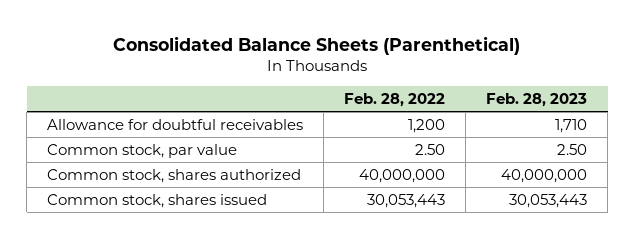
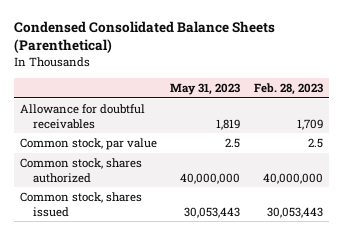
- Consolidated Balance Sheets (Parenthetical)
+ Condensed Consolidated Balance Sheets (Parenthetical)
- | Feb. 28, 2022 | Feb. 28, 2023
+ | May 31, 2023 | Feb. 28, 2023
- Allowance for doubtful receivables | 1,200 | 1,710
- Common stock, par value | 2.50 | 2.50
+ Allowance for doubtful receivables | 1,819 | 1,709
+ Common stock, par value | 2.5 | 2.5

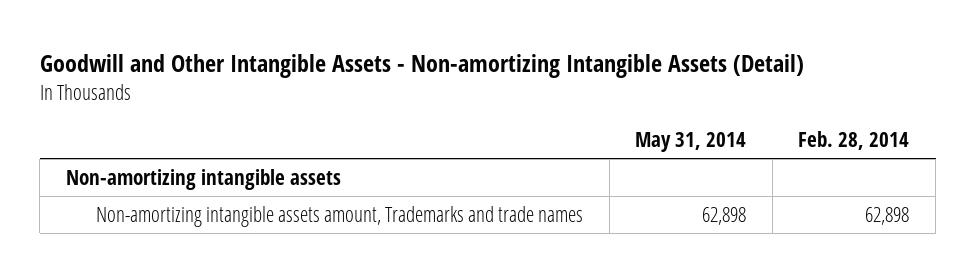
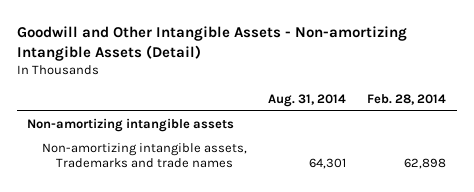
- | May 31, 2014 | Feb. 28, 2014
+ | Aug. 31, 2014 | Feb. 28, 2014
- Non-amortizing intangible assets amount, Trademarks and trade names | 62,898 | 62,898
+ Non-amortizing intangible assets, Trademarks and trade names | 64,301 | 62,898

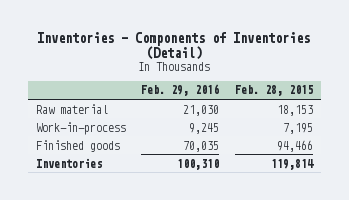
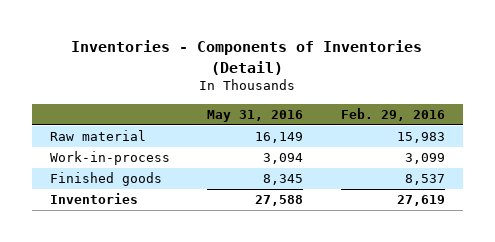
- | Feb. 29, 2016 | Feb. 28, 2015
+ | May 31, 2016 | Feb. 29, 2016
- Raw material | 21,030 | 18,153
- Work-in-process | 9,245 | 7,195
- Finished goods | 70,035 | 94,466
- Inventories | 100,310 | 119,814
+ Raw material | 16,149 | 15,983
+ Work-in-process | 3,094 | 3,099
+ Finished goods | 8,345 | 8,537
+ Inventories | 27,588 | 27,619

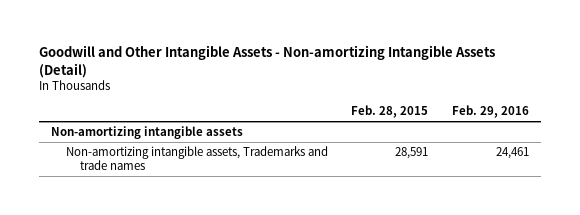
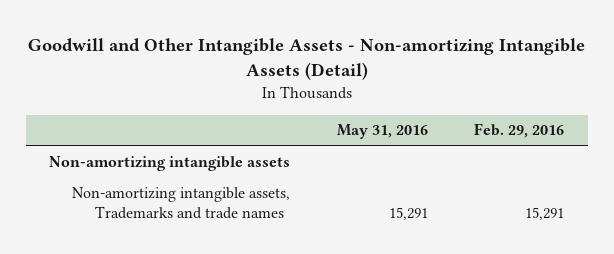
- | Feb. 28, 2015 | Feb. 29, 2016
+ | May 31, 2016 | Feb. 29, 2016
- Non-amortizing intangible assets, Trademarks and trade names | 28,591 | 24,461
+ Non-amortizing intangible assets, Trademarks and trade names | 15,291 | 15,291

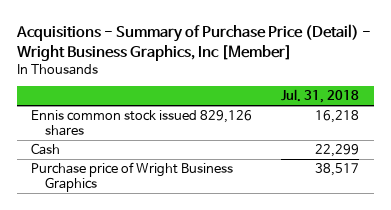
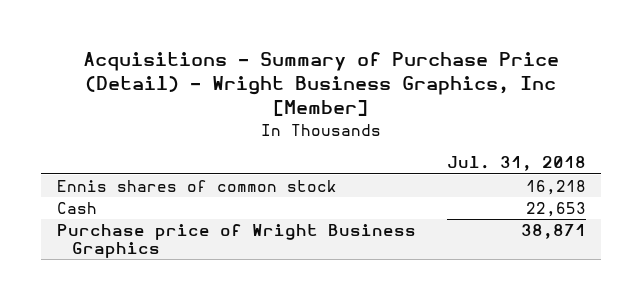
- Ennis common stock issued 829,126 shares | 16,218
- Cash | 22,299
- Purchase price of Wright Business Graphics | 38,517
+ Ennis shares of common stock | 16,218
+ Cash | 22,653
+ Purchase price of Wright Business Graphics | 38,871

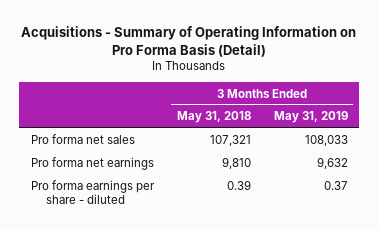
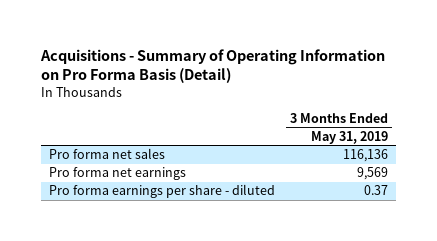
- | 3 Months Ended May 31, 2018 | 3 Months Ended May 31, 2019
+ | 3 Months Ended May 31, 2019
- Pro forma net sales | 107,321 | 108,033
- Pro forma net earnings | 9,810 | 9,632
+ Pro forma net sales | 116,136
+ Pro forma net earnings | 9,569

